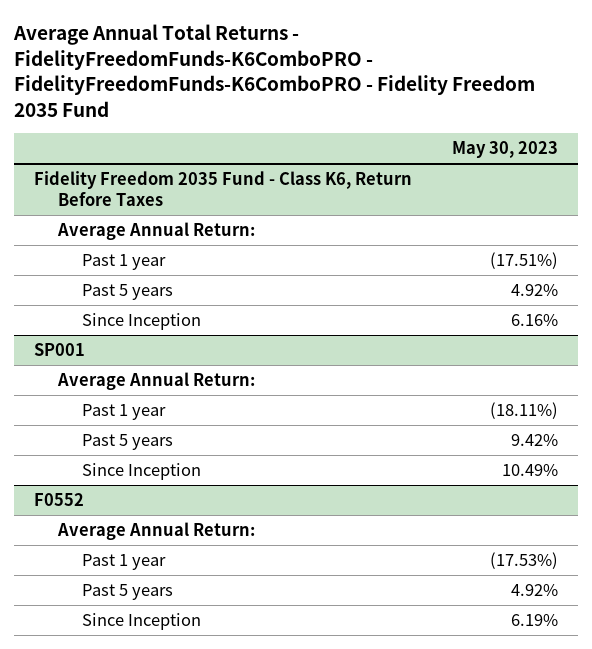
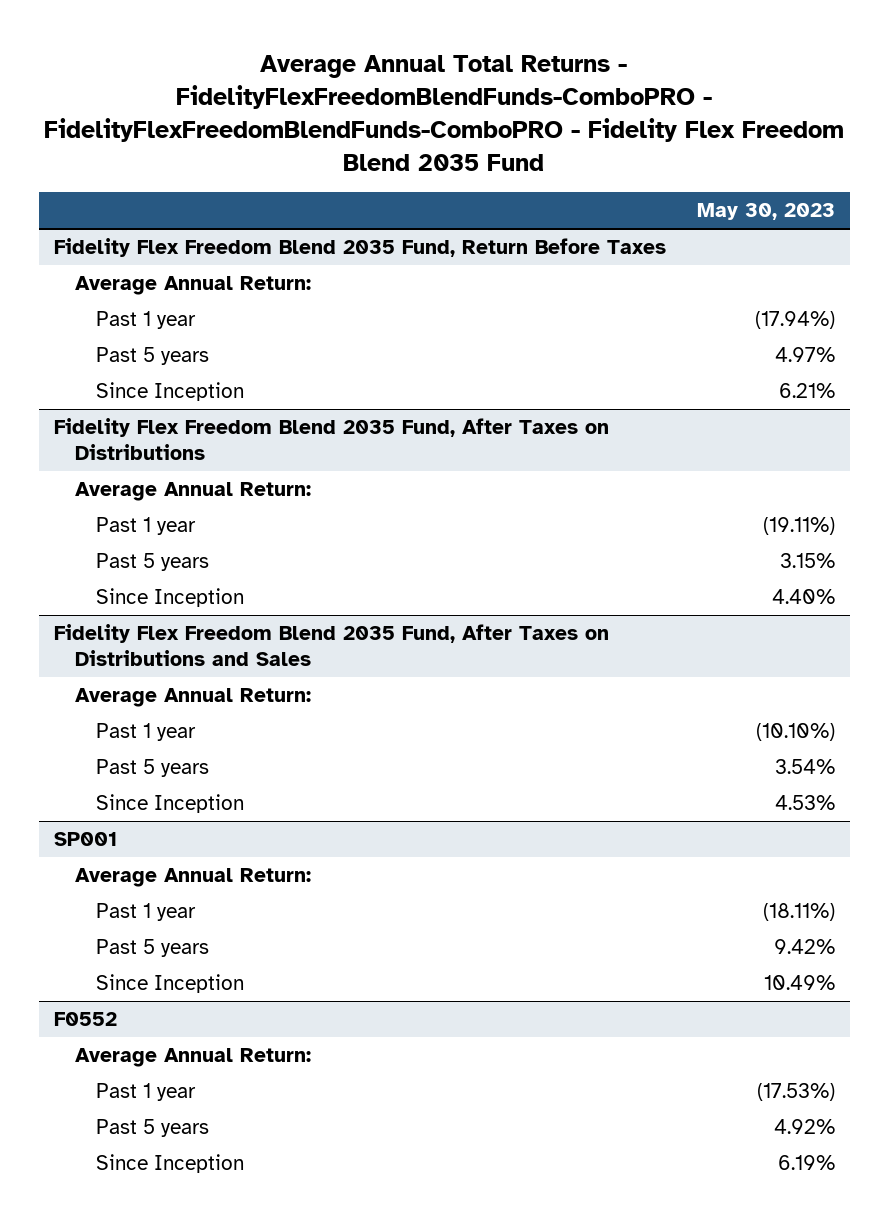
- Average Annual Total Returns - FidelityFreedomFunds-K6ComboPRO - FidelityFreedomFunds-K6ComboPRO - Fidelity Freedom 2035 Fund
+ Average Annual Total Returns - FidelityFlexFreedomBlendFunds-ComboPRO - FidelityFlexFreedomBlendFunds-ComboPRO - Fidelity Flex Freedom Blend 2035 Fund
- Fidelity Freedom 2035 Fund - Class K6, Return Before Taxes
+ Fidelity Flex Freedom Blend 2035 Fund, Return Before Taxes
- Past 1 year | (17.51%)
- Past 5 years | 4.92%
- Since Inception | 6.16%
+ Past 1 year | (17.94%)
+ Past 5 years | 4.97%
+ Since Inception | 6.21%
+ Fidelity Flex Freedom Blend 2035 Fund, After Taxes on Distributions
+ Average Annual Return:
+ Past 1 year | (19.11%)
+ Past 5 years | 3.15%
+ Since Inception | 4.40%
+ Fidelity Flex Freedom Blend 2035 Fund, After Taxes on Distributions and Sales
+ Average Annual Return:
+ Past 1 year | (10.10%)
+ Past 5 years | 3.54%
+ Since Inception | 4.53%

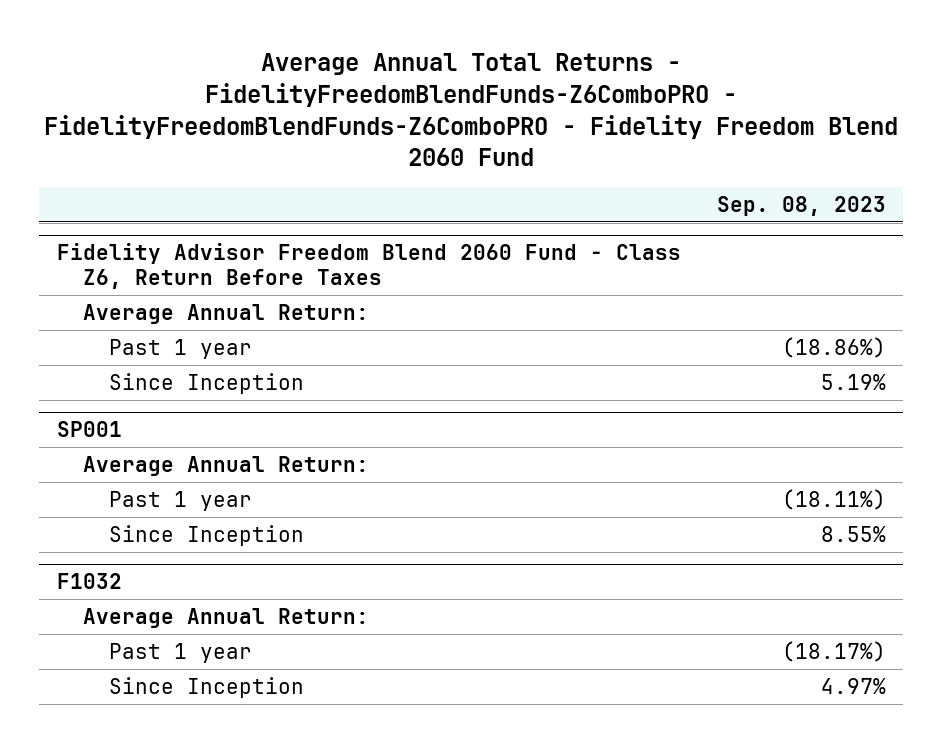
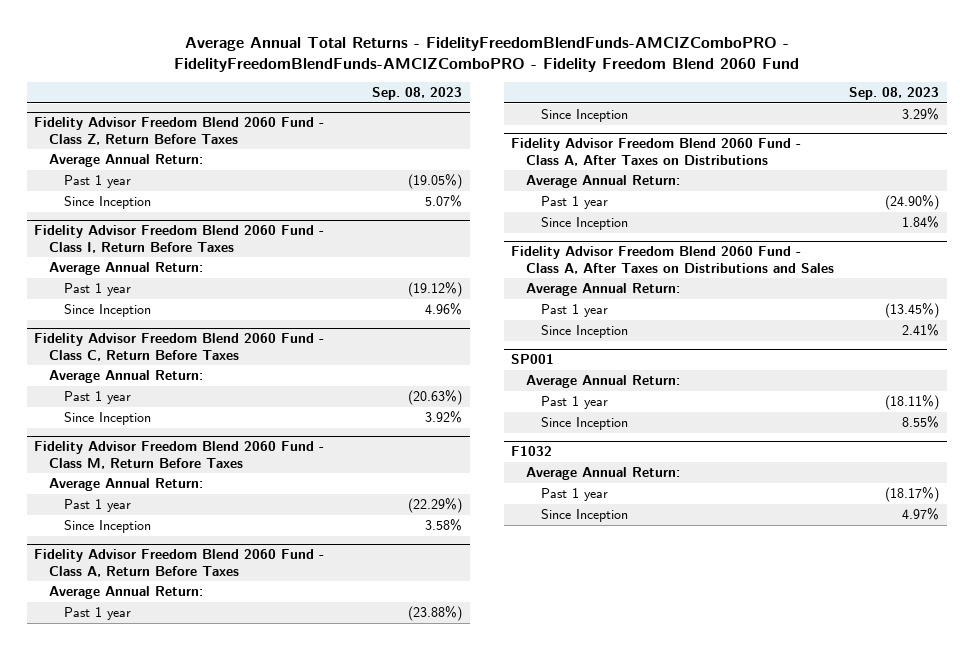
- Average Annual Total Returns - FidelityFreedomBlendFunds-Z6ComboPRO - FidelityFreedomBlendFunds-Z6ComboPRO - Fidelity Freedom Blend 2060 Fund
+ Average Annual Total Returns - FidelityFreedomBlendFunds-AMCIZComboPRO - FidelityFreedomBlendFunds-AMCIZComboPRO - Fidelity Freedom Blend 2060 Fund
- Fidelity Advisor Freedom Blend 2060 Fund - Class Z6, Return Before Taxes
+ Fidelity Advisor Freedom Blend 2060 Fund - Class Z, Return Before Taxes
- Past 1 year | (18.86%)
- Since Inception | 5.19%
+ Past 1 year | (19.05%)
+ Since Inception | 5.07%
+ Fidelity Advisor Freedom Blend 2060 Fund - Class I, Return Before Taxes
+ Average Annual Return:
+ Past 1 year | (19.12%)
+ Since Inception | 4.96%
+ Fidelity Advisor Freedom Blend 2060 Fund - Class C, Return Before Taxes
+ Average Annual Return:
+ Past 1 year | (20.63%)
+ Since Inception | 3.92%
+ Fidelity Advisor Freedom Blend 2060 Fund - Class M, Return Before Taxes
+ Average Annual Return:
+ Past 1 year | (22.29%)
+ Since Inception | 3.58%
+ Fidelity Advisor Freedom Blend 2060 Fund - Class A, Return Before Taxes
+ Average Annual Return:
+ Past 1 year | (23.88%)
+ Since Inception | 3.29%
+ Fidelity Advisor Freedom Blend 2060 Fund - Class A, After Taxes on Distributions
+ Average Annual Return:
+ Past 1 year | (24.90%)
+ Since Inception | 1.84%
+ Fidelity Advisor Freedom Blend 2060 Fund - Class A, After Taxes on Distributions and Sales
+ Average Annual Return:
+ Past 1 year | (13.45%)
+ Since Inception | 2.41%

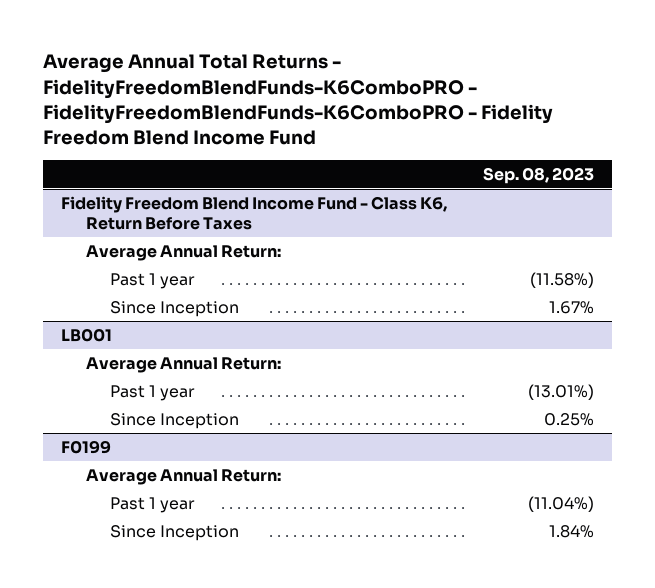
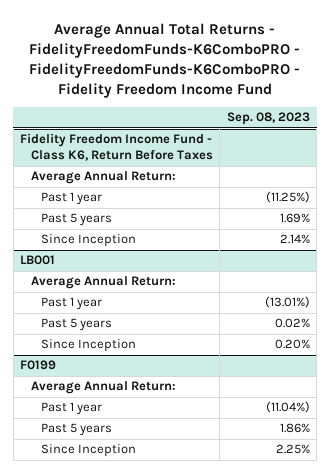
- Average Annual Total Returns - FidelityFreedomBlendFunds-K6ComboPRO - FidelityFreedomBlendFunds-K6ComboPRO - Fidelity Freedom Blend Income Fund
+ Average Annual Total Returns - FidelityFreedomFunds-K6ComboPRO - FidelityFreedomFunds-K6ComboPRO - Fidelity Freedom Income Fund
- Fidelity Freedom Blend Income Fund - Class K6, Return Before Taxes
+ Fidelity Freedom Income Fund - Class K6, Return Before Taxes
- Past 1 year | (11.58%)
- Since Inception | 1.67%
+ Past 1 year | (11.25%)
+ Past 5 years | 1.69%
+ Since Inception | 2.14%
@ LB001
- Since Inception | 0.25%
+ Past 5 years | 0.02%
+ Since Inception | 0.20%
@ F0199
- Since Inception | 1.84%
+ Past 5 years | 1.86%
+ Since Inception | 2.25%

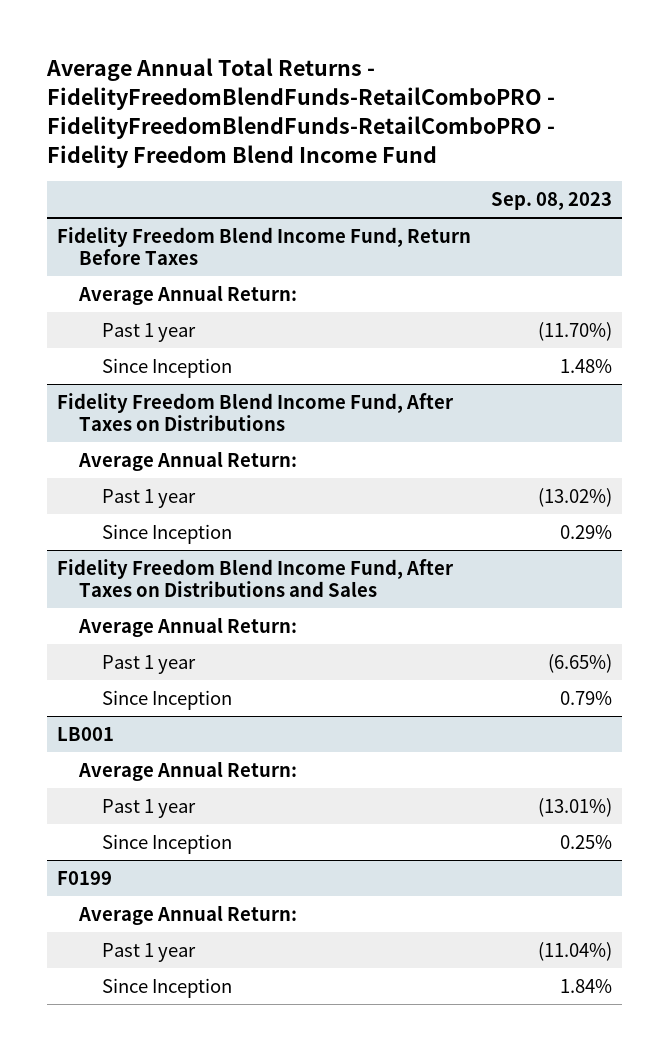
- Average Annual Total Returns - FidelityFreedomFunds-K6ComboPRO - FidelityFreedomFunds-K6ComboPRO - Fidelity Freedom Income Fund
+ Average Annual Total Returns - FidelityFreedomBlendFunds-RetailComboPRO - FidelityFreedomBlendFunds-RetailComboPRO - Fidelity Freedom Blend Income Fund
- Fidelity Freedom Income Fund - Class K6, Return Before Taxes
+ Fidelity Freedom Blend Income Fund, Return Before Taxes
- Past 1 year | (11.25%)
- Past 5 years | 1.69%
- Since Inception | 2.14%
+ Past 1 year | (11.70%)
+ Since Inception | 1.48%
+ Fidelity Freedom Blend Income Fund, After Taxes on Distributions
+ Average Annual Return:
+ Past 1 year | (13.02%)
+ Since Inception | 0.29%
+ Fidelity Freedom Blend Income Fund, After Taxes on Distributions and Sales
+ Average Annual Return:
+ Past 1 year | (6.65%)
+ Since Inception | 0.79%
@ LB001
- Past 5 years | 0.02%
- Since Inception | 0.20%
+ Since Inception | 0.25%
@ F0199
- Past 5 years | 1.86%
- Since Inception | 2.25%
+ Since Inception | 1.84%

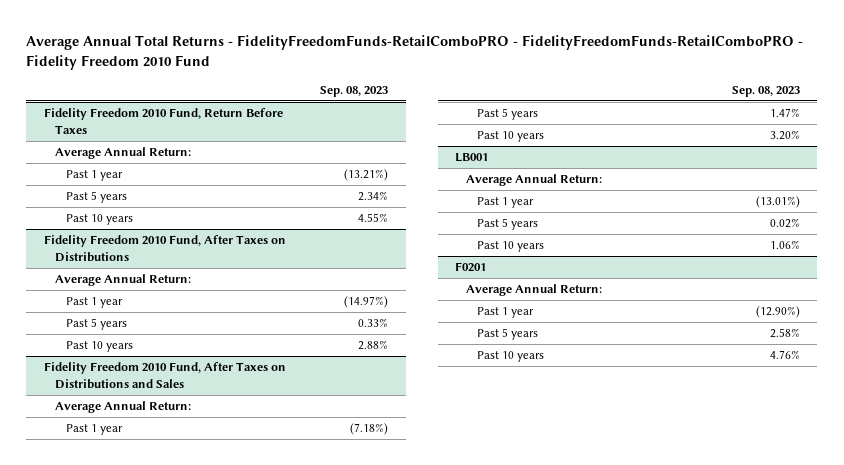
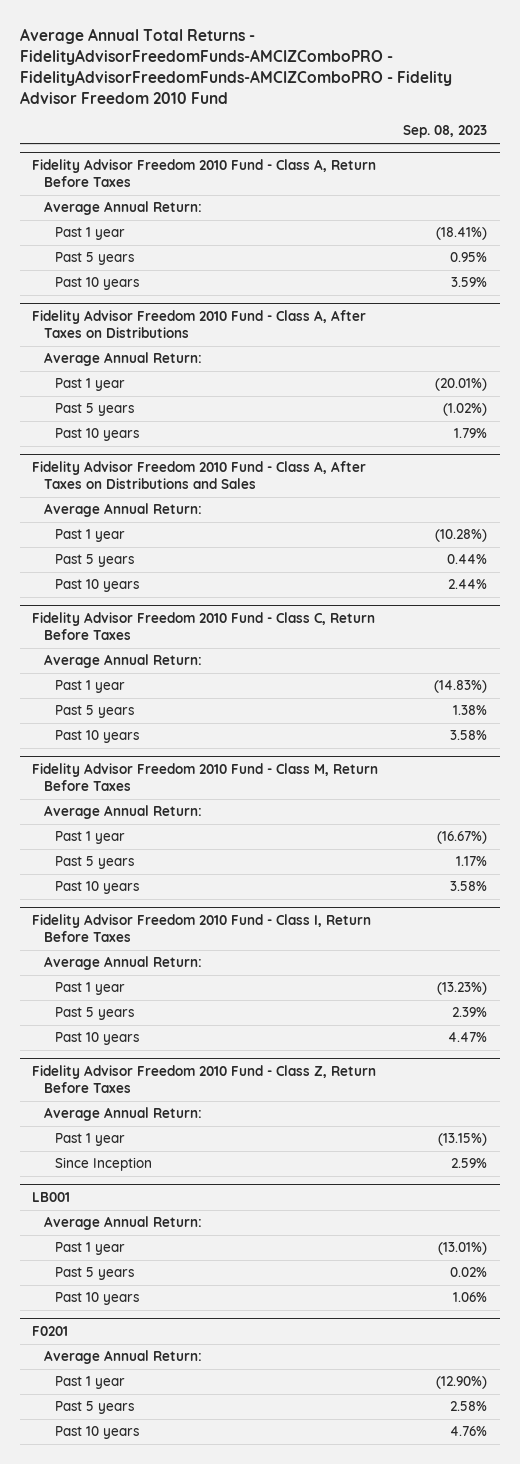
- Average Annual Total Returns - FidelityFreedomFunds-RetailComboPRO - FidelityFreedomFunds-RetailComboPRO - Fidelity Freedom 2010 Fund
+ Average Annual Total Returns - FidelityAdvisorFreedomFunds-AMCIZComboPRO - FidelityAdvisorFreedomFunds-AMCIZComboPRO - Fidelity Advisor Freedom 2010 Fund
- Fidelity Freedom 2010 Fund, Return Before Taxes
+ Fidelity Advisor Freedom 2010 Fund - Class A, Return Before Taxes
- Past 1 year | (13.21%)
- Past 5 years | 2.34%
- Past 10 years | 4.55%
- Fidelity Freedom 2010 Fund, After Taxes on Distributions
+ Past 1 year | (18.41%)
+ Past 5 years | 0.95%
+ Past 10 years | 3.59%
+ Fidelity Advisor Freedom 2010 Fund - Class A, After Taxes on Distributions
- Past 1 year | (14.97%)
- Past 5 years | 0.33%
- Past 10 years | 2.88%
- Fidelity Freedom 2010 Fund, After Taxes on Distributions and Sales
+ Past 1 year | (20.01%)
+ Past 5 years | (1.02%)
+ Past 10 years | 1.79%
+ Fidelity Advisor Freedom 2010 Fund - Class A, After Taxes on Distributions and Sales
- Past 1 year | (7.18%)
- Past 5 years | 1.47%
- Past 10 years | 3.20%
+ Past 1 year | (10.28%)
+ Past 5 years | 0.44%
+ Past 10 years | 2.44%
+ Fidelity Advisor Freedom 2010 Fund - Class C, Return Before Taxes
+ Average Annual Return:
+ Past 1 year | (14.83%)
+ Past 5 years | 1.38%
+ Past 10 years | 3.58%
+ Fidelity Advisor Freedom 2010 Fund - Class M, Return Before Taxes
+ Average Annual Return:
+ Past 1 year | (16.67%)
+ Past 5 years | 1.17%
+ Past 10 years | 3.58%
+ Fidelity Advisor Freedom 2010 Fund - Class I, Return Before Taxes
+ Average Annual Return:
+ Past 1 year | (13.23%)
+ Past 5 years | 2.39%
+ Past 10 years | 4.47%
+ Fidelity Advisor Freedom 2010 Fund - Class Z, Return Before Taxes
+ Average Annual Return:
+ Past 1 year | (13.15%)
+ Since Inception | 2.59%

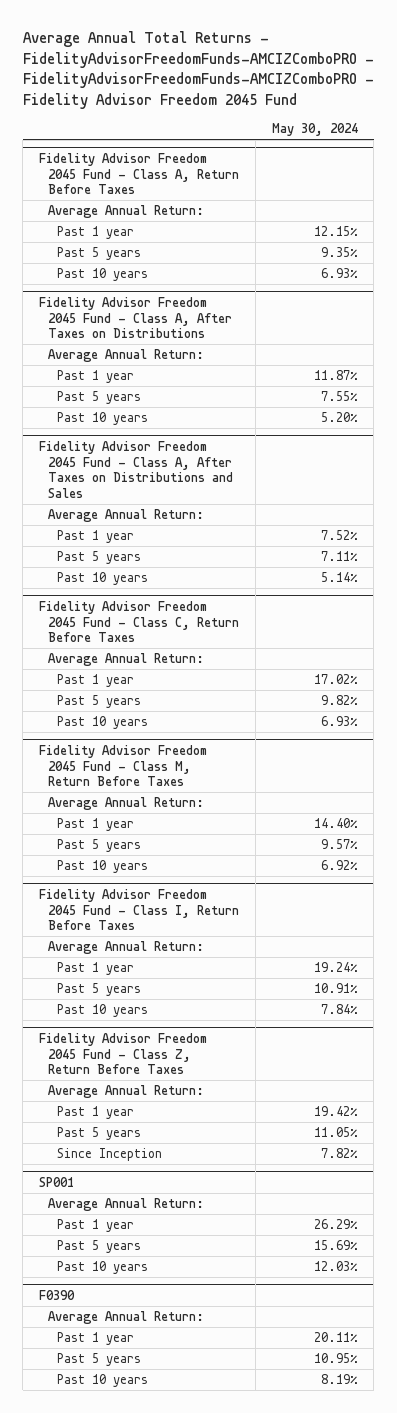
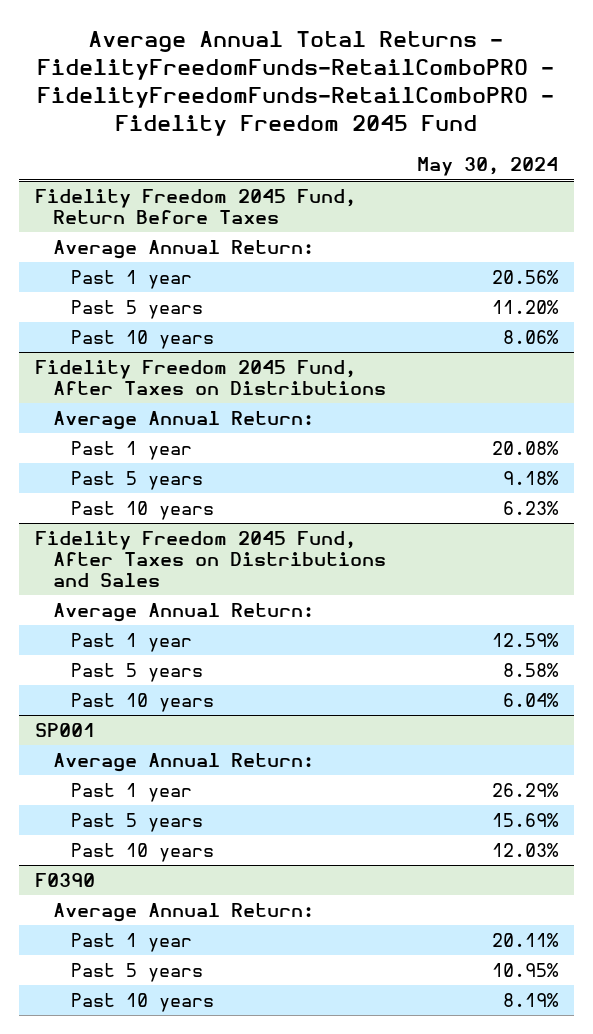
- Average Annual Total Returns - FidelityAdvisorFreedomFunds-AMCIZComboPRO - FidelityAdvisorFreedomFunds-AMCIZComboPRO - Fidelity Advisor Freedom 2045 Fund
+ Average Annual Total Returns - FidelityFreedomFunds-RetailComboPRO - FidelityFreedomFunds-RetailComboPRO - Fidelity Freedom 2045 Fund
- Fidelity Advisor Freedom 2045 Fund - Class A, Return Before Taxes
- Average Annual Return:
- Past 1 year | 12.15%
- Past 5 years | 9.35%
- Past 10 years | 6.93%
- Fidelity Advisor Freedom 2045 Fund - Class A, After Taxes on Distributions
- Average Annual Return:
- Past 1 year | 11.87%
- Past 5 years | 7.55%
- Past 10 years | 5.20%
- Fidelity Advisor Freedom 2045 Fund - Class A, After Taxes on Distributions and Sales
- Average Annual Return:
- Past 1 year | 7.52%
- Past 5 years | 7.11%
- Past 10 years | 5.14%
- Fidelity Advisor Freedom 2045 Fund - Class C, Return Before Taxes
- Average Annual Return:
- Past 1 year | 17.02%
- Past 5 years | 9.82%
- Past 10 years | 6.93%
- Fidelity Advisor Freedom 2045 Fund - Class M, Return Before Taxes
+ Fidelity Freedom 2045 Fund, Return Before Taxes
- Past 1 year | 14.40%
- Past 5 years | 9.57%
- Past 10 years | 6.92%
- Fidelity Advisor Freedom 2045 Fund - Class I, Return Before Taxes
+ Past 1 year | 20.56%
+ Past 5 years | 11.20%
+ Past 10 years | 8.06%
+ Fidelity Freedom 2045 Fund, After Taxes on Distributions
- Past 1 year | 19.24%
- Past 5 years | 10.91%
- Past 10 years | 7.84%
- Fidelity Advisor Freedom 2045 Fund - Class Z, Return Before Taxes
+ Past 1 year | 20.08%
+ Past 5 years | 9.18%
+ Past 10 years | 6.23%
+ Fidelity Freedom 2045 Fund, After Taxes on Distributions and Sales
- Past 1 year | 19.42%
- Past 5 years | 11.05%
- Since Inception | 7.82%
+ Past 1 year | 12.59%
+ Past 5 years | 8.58%
+ Past 10 years | 6.04%

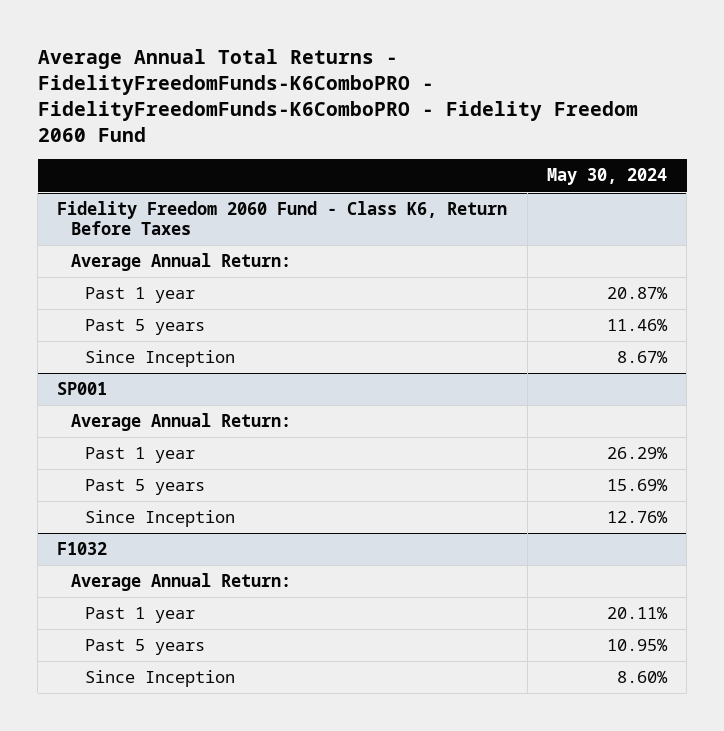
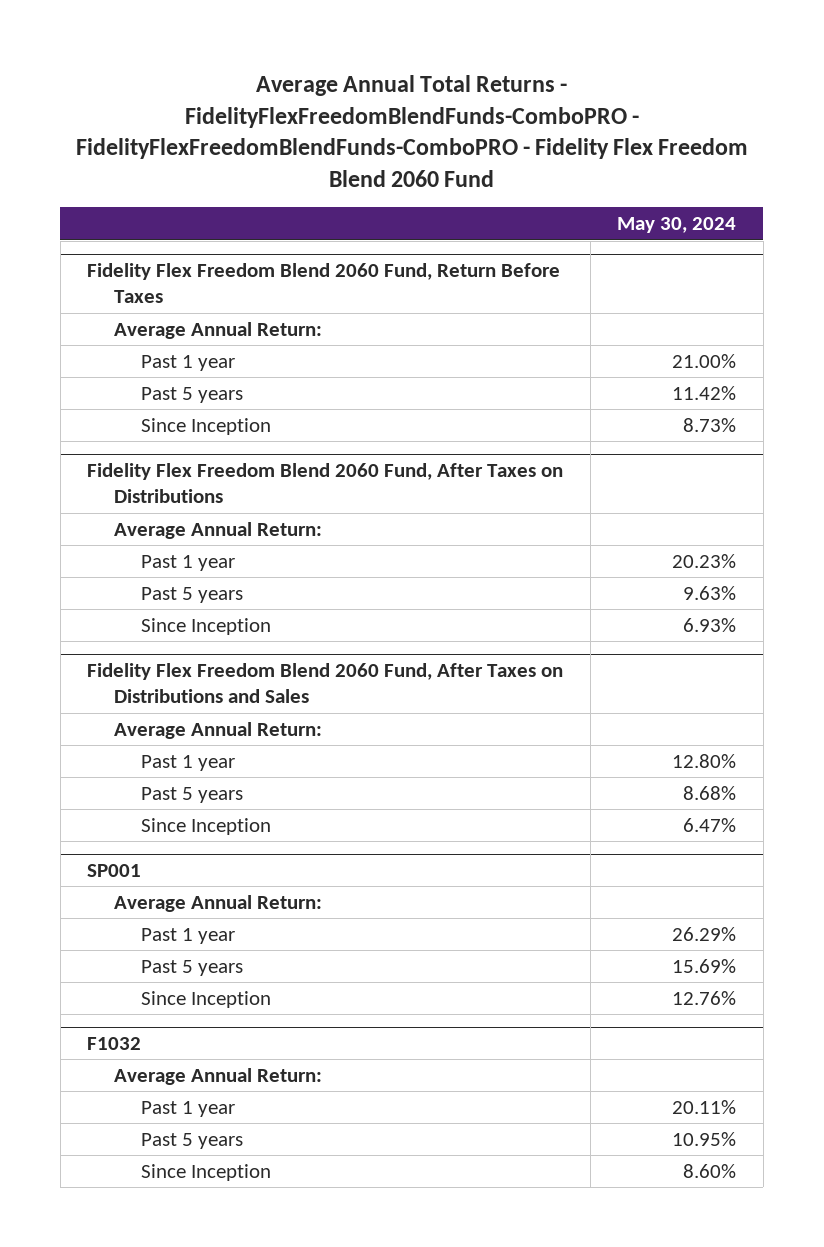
- Average Annual Total Returns - FidelityFreedomFunds-K6ComboPRO - FidelityFreedomFunds-K6ComboPRO - Fidelity Freedom 2060 Fund
+ Average Annual Total Returns - FidelityFlexFreedomBlendFunds-ComboPRO - FidelityFlexFreedomBlendFunds-ComboPRO - Fidelity Flex Freedom Blend 2060 Fund
- Fidelity Freedom 2060 Fund - Class K6, Return Before Taxes
+ Fidelity Flex Freedom Blend 2060 Fund, Return Before Taxes
- Past 1 year | 20.87%
- Past 5 years | 11.46%
- Since Inception | 8.67%
+ Past 1 year | 21.00%
+ Past 5 years | 11.42%
+ Since Inception | 8.73%
+ Fidelity Flex Freedom Blend 2060 Fund, After Taxes on Distributions
+ Average Annual Return:
+ Past 1 year | 20.23%
+ Past 5 years | 9.63%
+ Since Inception | 6.93%
+ Fidelity Flex Freedom Blend 2060 Fund, After Taxes on Distributions and Sales
+ Average Annual Return:
+ Past 1 year | 12.80%
+ Past 5 years | 8.68%
+ Since Inception | 6.47%

